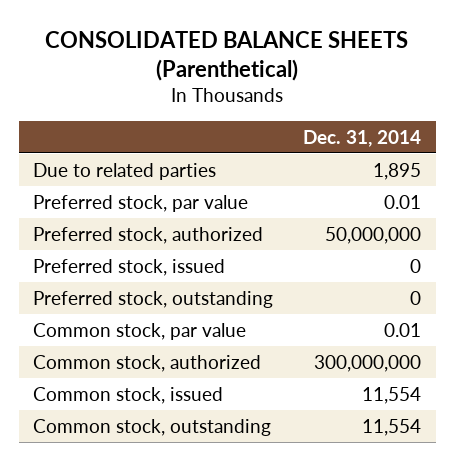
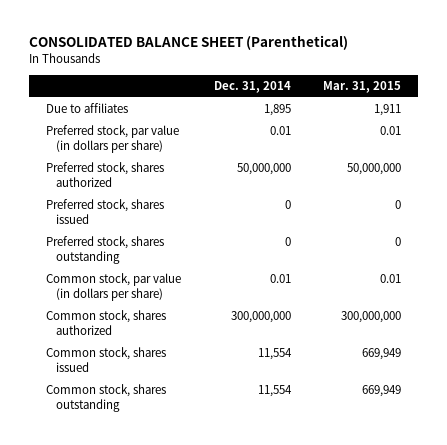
- CONSOLIDATED BALANCE SHEETS (Parenthetical)
+ CONSOLIDATED BALANCE SHEET (Parenthetical)
- | Dec. 31, 2014
+ | Dec. 31, 2014 | Mar. 31, 2015
- Due to related parties | 1,895
- Preferred stock, par value | 0.01
- Preferred stock, authorized | 50,000,000
- Preferred stock, issued | 0
- Preferred stock, outstanding | 0
- Common stock, par value | 0.01
- Common stock, authorized | 300,000,000
- Common stock, issued | 11,554
- Common stock, outstanding | 11,554
+ Due to affiliates | 1,895 | 1,911
+ Preferred stock, par value (in dollars per share) | 0.01 | 0.01
+ Preferred stock, shares authorized | 50,000,000 | 50,000,000
+ Preferred stock, shares issued | 0 | 0
+ Preferred stock, shares outstanding | 0 | 0
+ Common stock, par value (in dollars per share) | 0.01 | 0.01
+ Common stock, shares authorized | 300,000,000 | 300,000,000
+ Common stock, shares issued | 11,554 | 669,949
+ Common stock, shares outstanding | 11,554 | 669,949

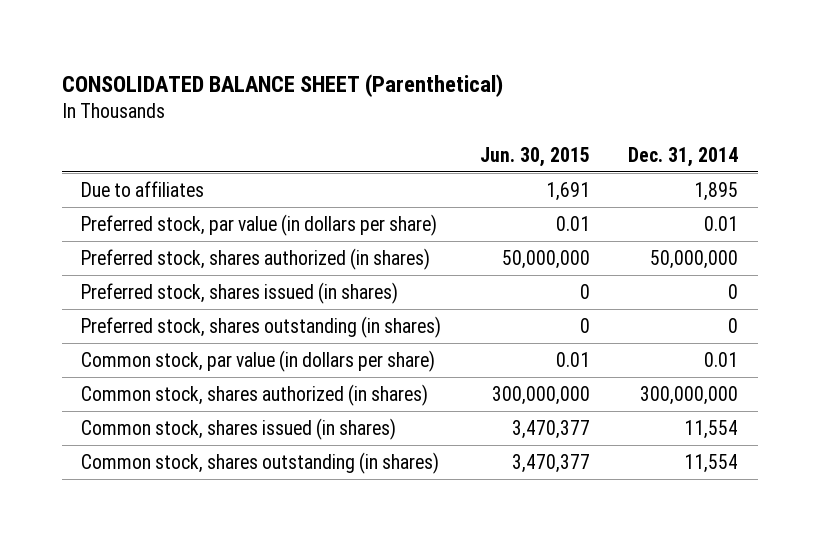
- | Dec. 31, 2014 | Mar. 31, 2015
+ | Jun. 30, 2015 | Dec. 31, 2014
- Preferred stock, shares authorized | 50,000,000 | 50,000,000
- Preferred stock, shares issued | 0 | 0
- Preferred stock, shares outstanding | 0 | 0
+ Preferred stock, shares authorized (in shares) | 50,000,000 | 50,000,000
+ Preferred stock, shares issued (in shares) | 0 | 0
+ Preferred stock, shares outstanding (in shares) | 0 | 0
- Common stock, shares authorized | 300,000,000 | 300,000,000
- Common stock, shares issued | 11,554 | 669,949
- Common stock, shares outstanding | 11,554 | 669,949
+ Common stock, shares authorized (in shares) | 300,000,000 | 300,000,000
+ Common stock, shares issued (in shares) | 3,470,377 | 11,554
+ Common stock, shares outstanding (in shares) | 3,470,377 | 11,554

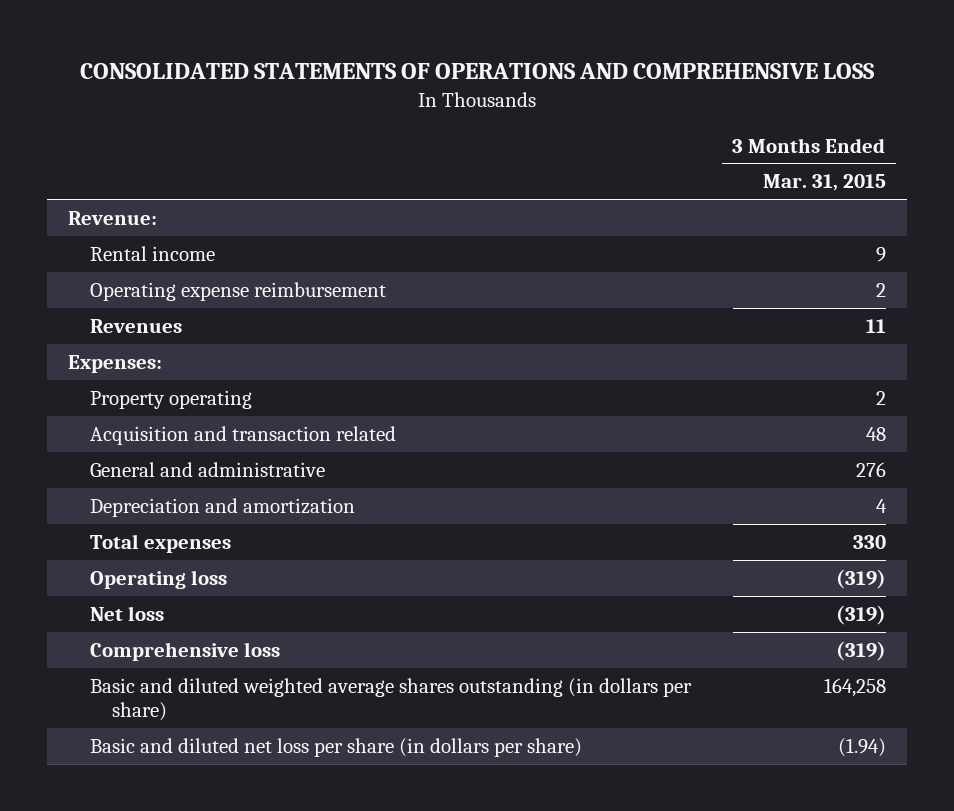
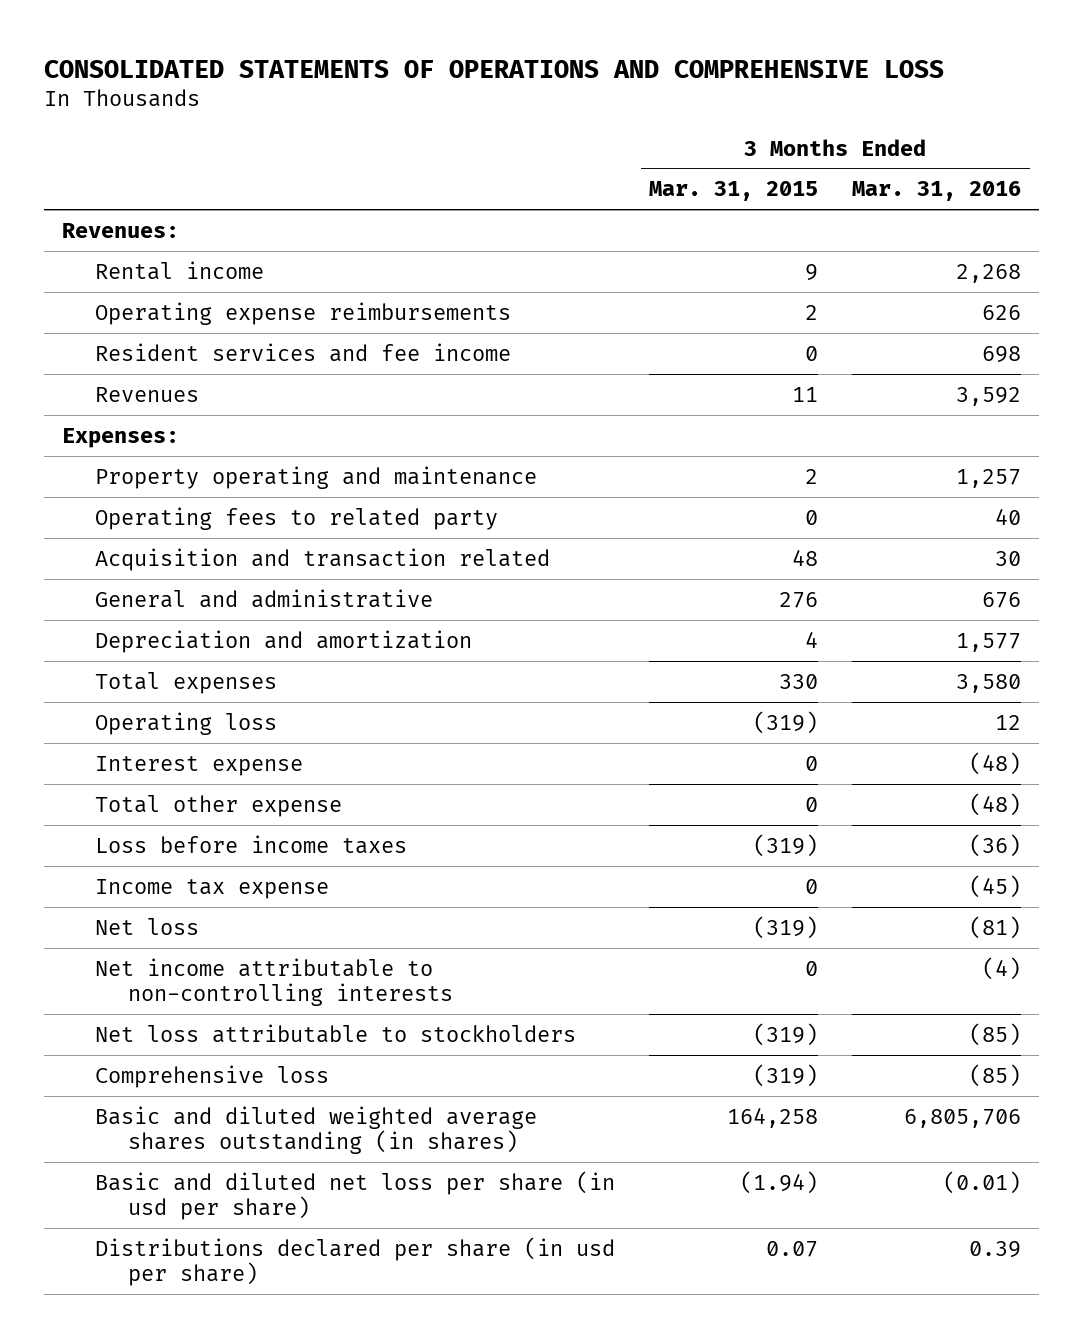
- | 3 Months Ended Mar. 31, 2015
+ | 3 Months Ended Mar. 31, 2015 | 3 Months Ended Mar. 31, 2016
- Revenue:
+ Revenues:
- Operating expense reimbursement | 2
+ Operating expense reimbursements | 2 | 626
+ Resident services and fee income | 0 | 698
- Property operating | 2
+ Property operating and maintenance | 2 | 1,257
+ Operating fees to related party | 0 | 40
+ Interest expense | 0 | (48)
+ Total other expense | 0 | (48)
+ Loss before income taxes | (319) | (36)
+ Income tax expense | 0 | (45)
+ Net income attributable to non-controlling interests | 0 | (4)
+ Net loss attributable to stockholders | (319) | (85)
- Basic and diluted weighted average shares outstanding (in dollars per share) | 164,258
- Basic and diluted net loss per share (in dollars per share) | (1.94)
+ Basic and diluted weighted average shares outstanding (in shares) | 164,258 | 6,805,706
+ Basic and diluted net loss per share (in usd per share) | (1.94) | (0.01)
+ Distributions declared per share (in usd per share) | 0.07 | 0.39

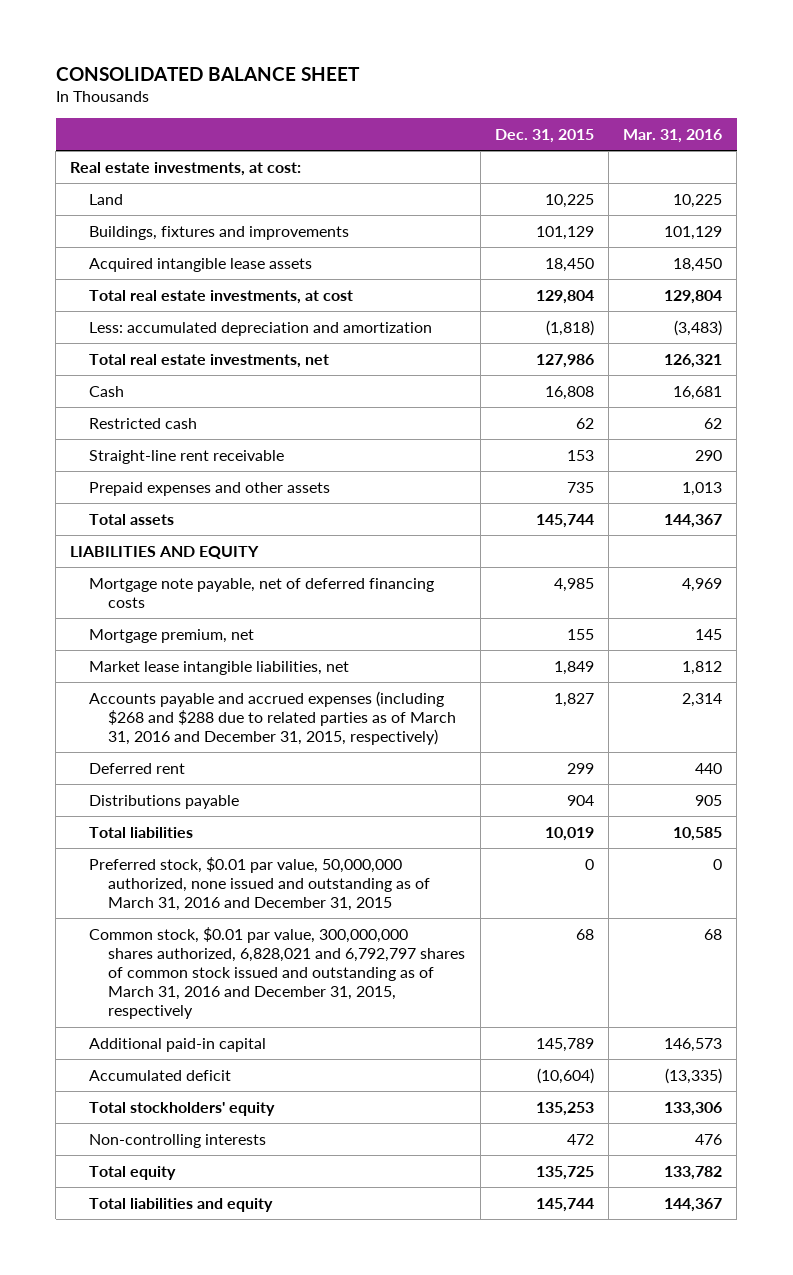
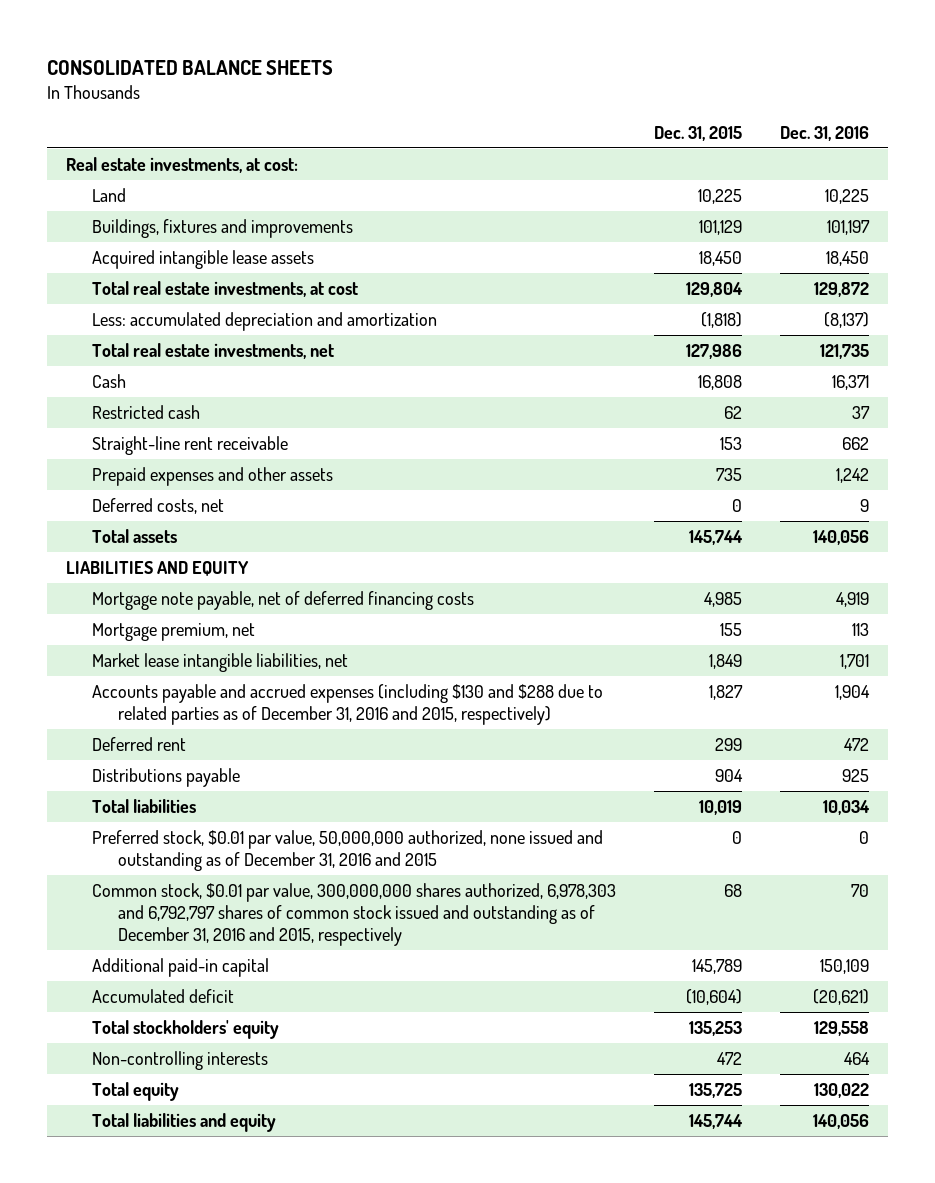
- CONSOLIDATED BALANCE SHEET
+ CONSOLIDATED BALANCE SHEETS
- | Dec. 31, 2015 | Mar. 31, 2016
+ | Dec. 31, 2015 | Dec. 31, 2016
+ Deferred costs, net | 0 | 9
- Accounts payable and accrued expenses (including $268 and $288 due to related parties as of March 31, 2016 and December 31, 2015, respectively) | 1,827 | 2,314
+ Accounts payable and accrued expenses (including $130 and $288 due to related parties as of December 31, 2016 and 2015, respectively) | 1,827 | 1,904
- Preferred stock, $0.01 par value, 50,000,000 authorized, none issued and outstanding as of March 31, 2016 and December 31, 2015 | 0 | 0
- Common stock, $0.01 par value, 300,000,000 shares authorized, 6,828,021 and 6,792,797 shares of common stock issued and outstanding as of March 31, 2016 and December 31, 2015, respectively | 68 | 68
+ Preferred stock, $0.01 par value, 50,000,000 authorized, none issued and outstanding as of December 31, 2016 and 2015 | 0 | 0
+ Common stock, $0.01 par value, 300,000,000 shares authorized, 6,978,303 and 6,792,797 shares of common stock issued and outstanding as of December 31, 2016 and 2015, respectively | 68 | 70

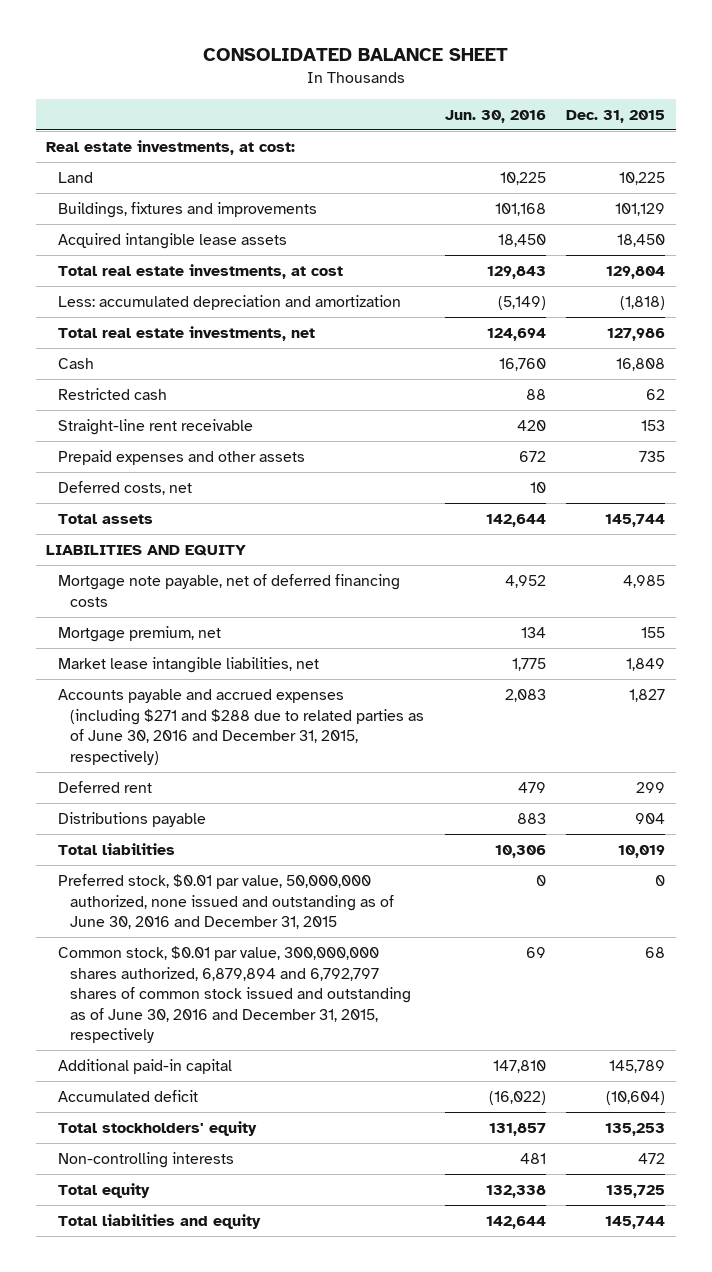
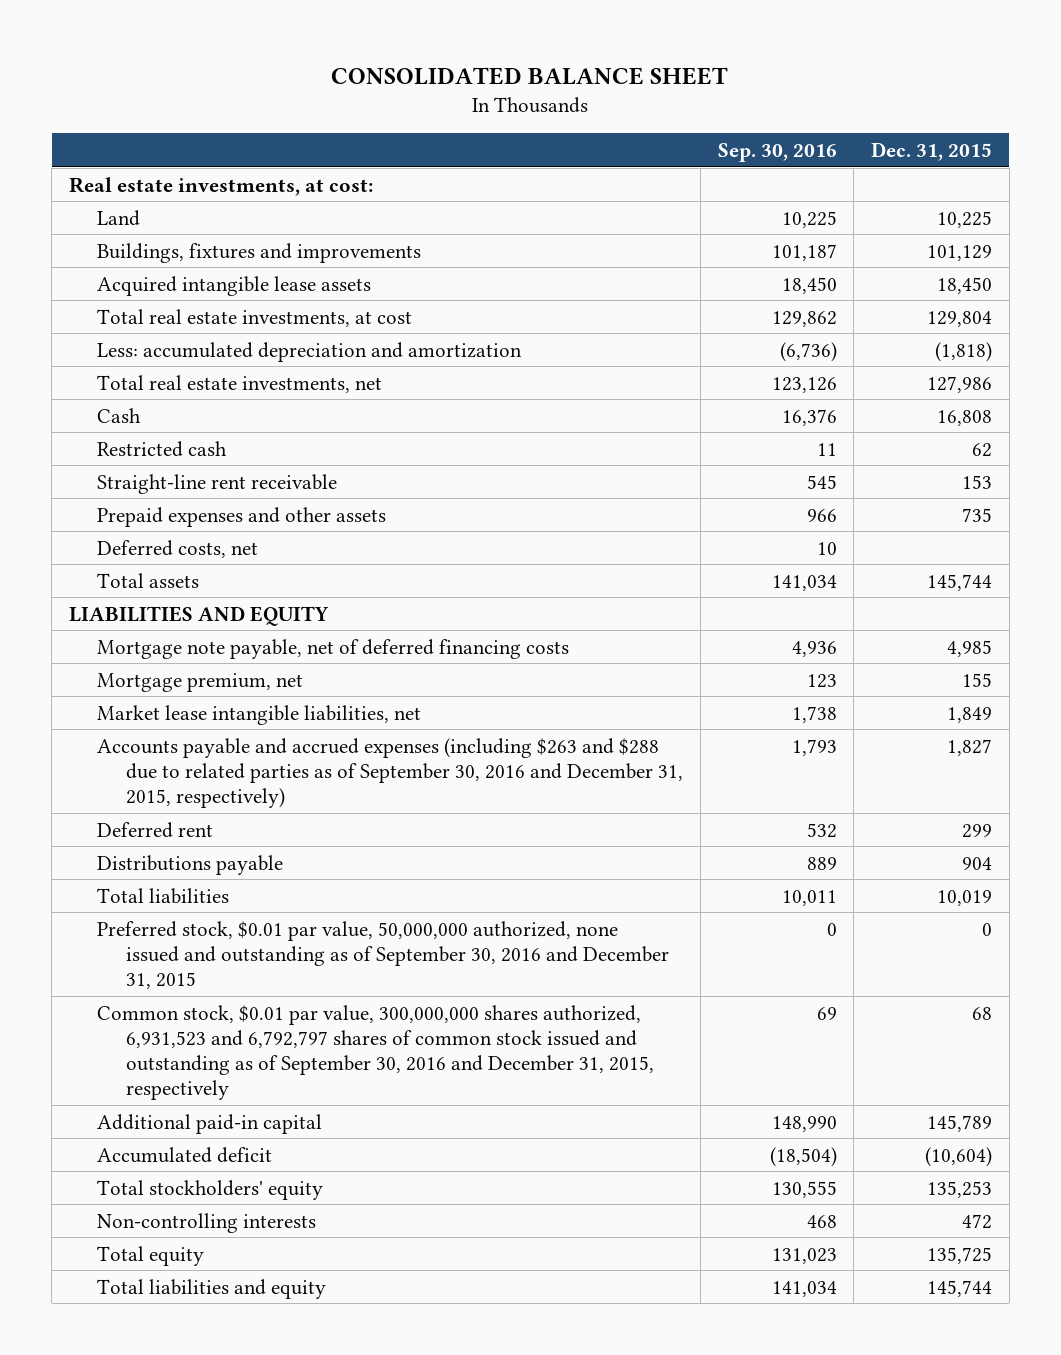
- | Jun. 30, 2016 | Dec. 31, 2015
+ | Sep. 30, 2016 | Dec. 31, 2015
- Accounts payable and accrued expenses (including $271 and $288 due to related parties as of June 30, 2016 and December 31, 2015, respectively) | 2,083 | 1,827
+ Accounts payable and accrued expenses (including $263 and $288 due to related parties as of September 30, 2016 and December 31, 2015, respectively) | 1,793 | 1,827
- Preferred stock, $0.01 par value, 50,000,000 authorized, none issued and outstanding as of June 30, 2016 and December 31, 2015 | 0 | 0
- Common stock, $0.01 par value, 300,000,000 shares authorized, 6,879,894 and 6,792,797 shares of common stock issued and outstanding as of June 30, 2016 and December 31, 2015, respectively | 69 | 68
+ Preferred stock, $0.01 par value, 50,000,000 authorized, none issued and outstanding as of September 30, 2016 and December 31, 2015 | 0 | 0
+ Common stock, $0.01 par value, 300,000,000 shares authorized, 6,931,523 and 6,792,797 shares of common stock issued and outstanding as of September 30, 2016 and December 31, 2015, respectively | 69 | 68

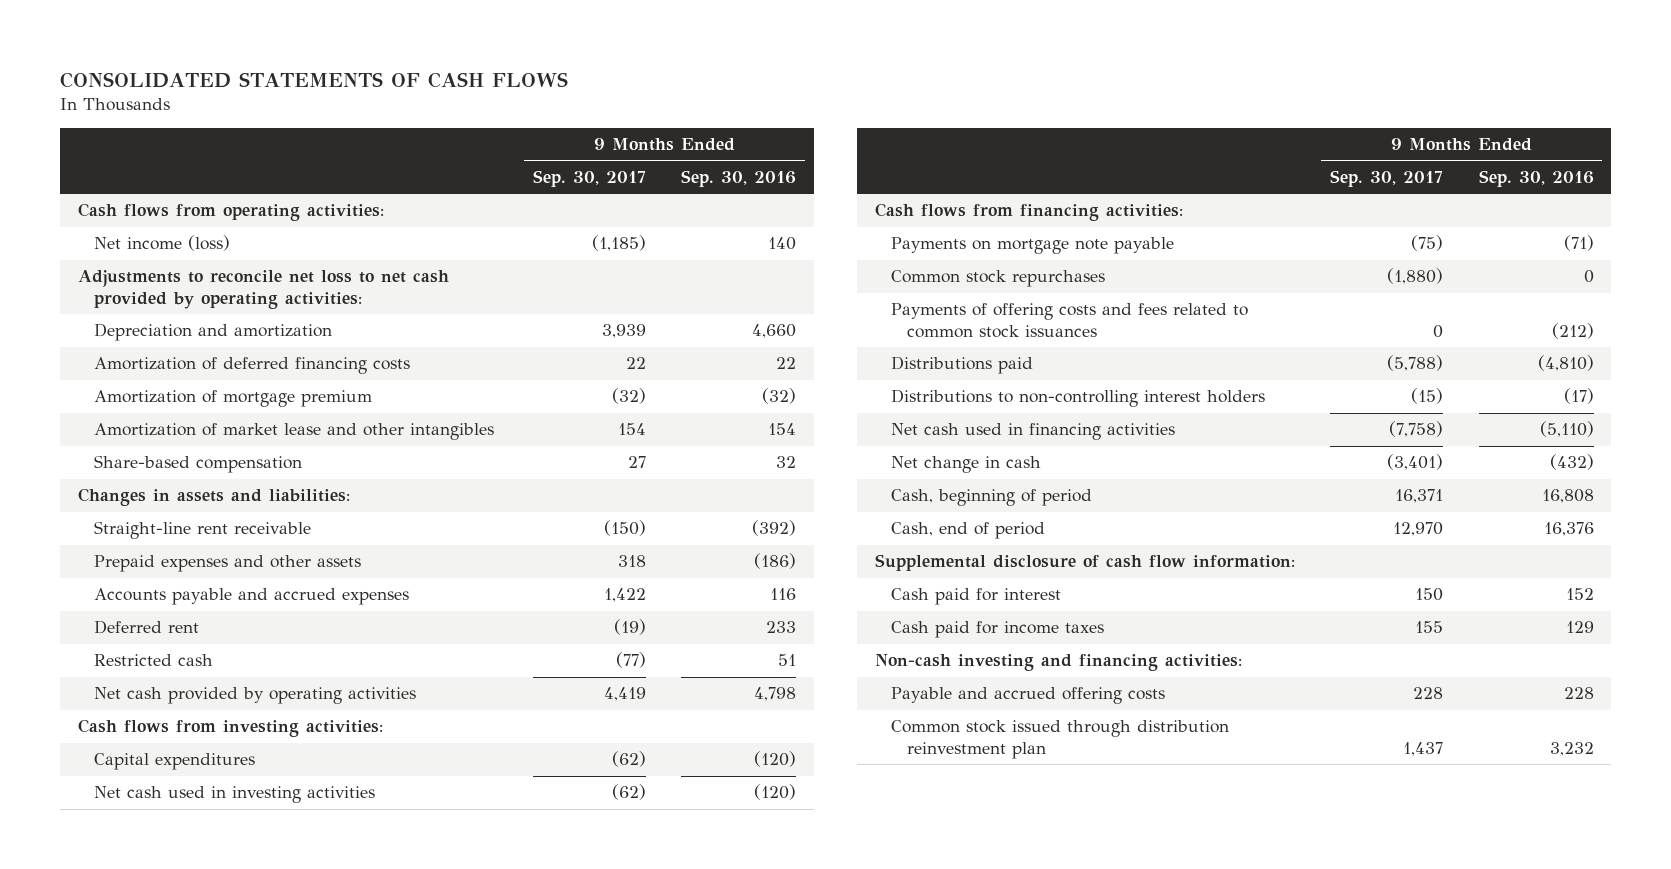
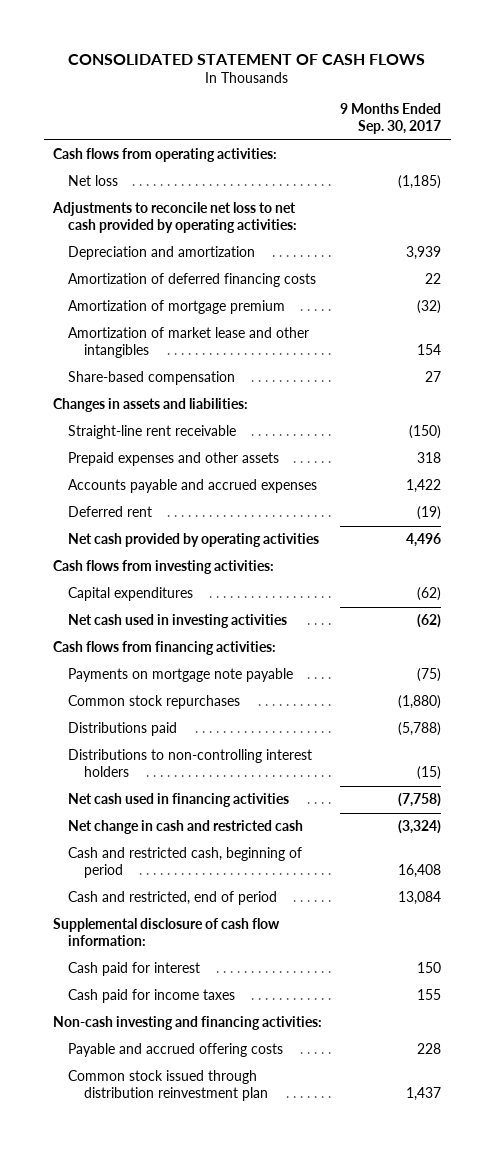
- CONSOLIDATED STATEMENTS OF CASH FLOWS
+ CONSOLIDATED STATEMENT OF CASH FLOWS
- | 9 Months Ended Sep. 30, 2017 | 9 Months Ended Sep. 30, 2016
+ | 9 Months Ended Sep. 30, 2017
- Net income (loss) | (1,185) | 140
+ Net loss | (1,185)
- Restricted cash | (77) | 51
- Net cash provided by operating activities | 4,419 | 4,798
+ Net cash provided by operating activities | 4,496
- Payments of offering costs and fees related to common stock issuances | 0 | (212)
- Net change in cash | (3,401) | (432)
- Cash, beginning of period | 16,371 | 16,808
- Cash, end of period | 12,970 | 16,376
+ Net change in cash and restricted cash | (3,324)
+ Cash and restricted cash, beginning of period | 16,408
+ Cash and restricted, end of period | 13,084

